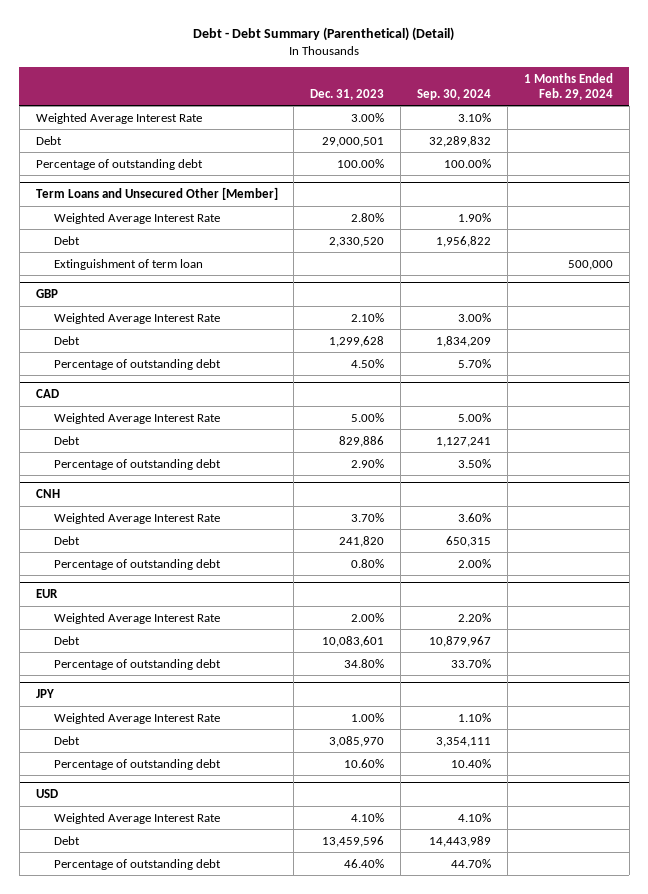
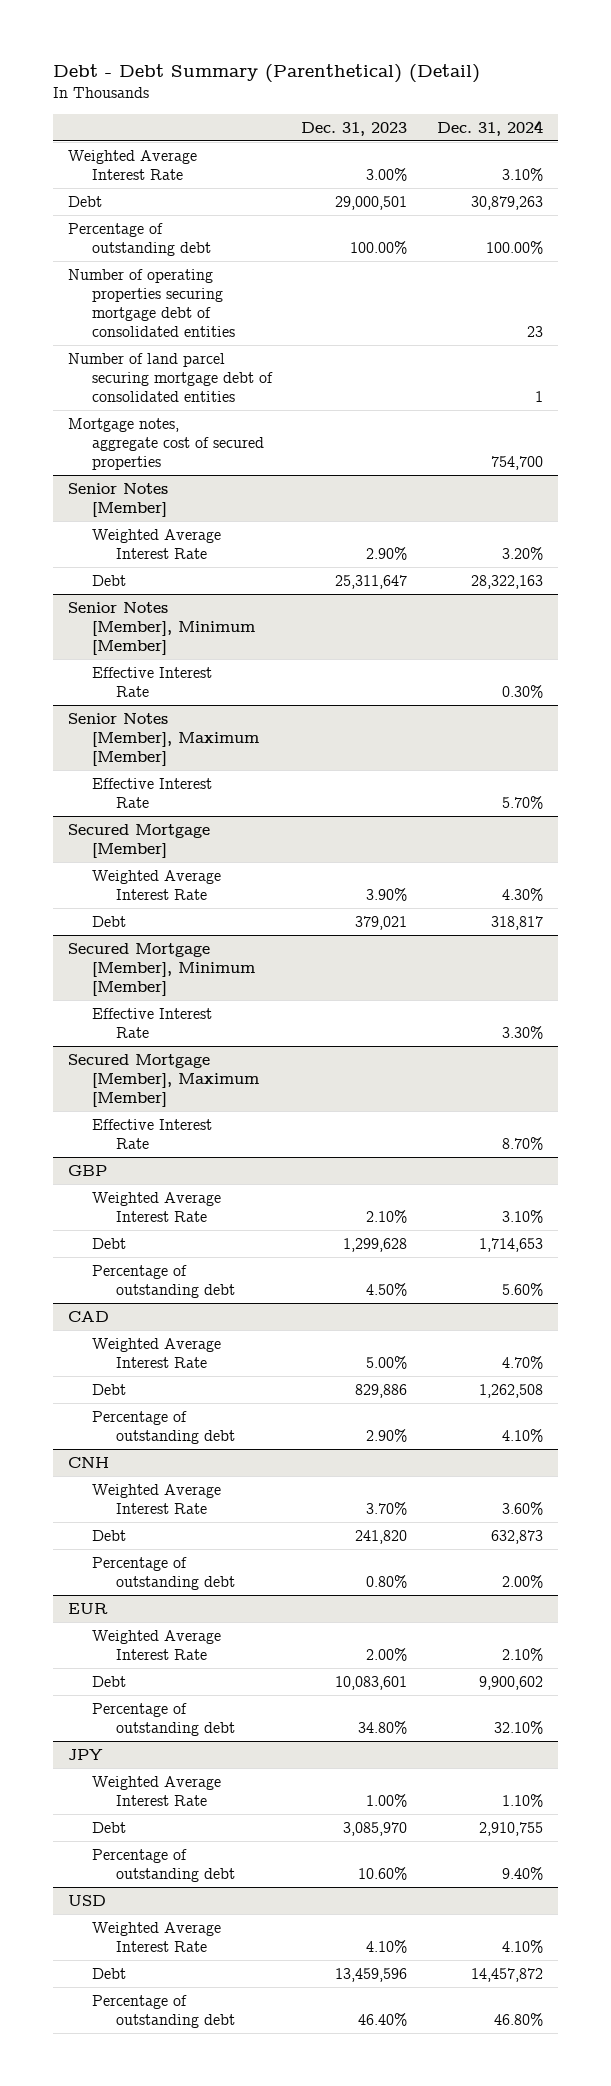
- | Dec. 31, 2023 | Sep. 30, 2024 | 1 Months Ended Feb. 29, 2024
+ | Dec. 31, 2023 | Dec. 31, 2024
- Term Loans and Unsecured Other [Member]
- Weighted Average Interest Rate | 2.80% | 1.90% |
- Debt | 2,330,520 | 1,956,822 |
- Extinguishment of term loan | | | 500,000
+ Number of operating properties securing mortgage debt of consolidated entities | | 23
+ Number of land parcel securing mortgage debt of consolidated entities | | 1
+ Mortgage notes, aggregate cost of secured properties | | 754,700
+ Senior Notes [Member]
+ Weighted Average Interest Rate | 2.90% | 3.20%
+ Debt | 25,311,647 | 28,322,163
+ Senior Notes [Member], Minimum [Member]
+ Effective Interest Rate | | 0.30%
+ Senior Notes [Member], Maximum [Member]
+ Effective Interest Rate | | 5.70%
+ Secured Mortgage [Member]
+ Weighted Average Interest Rate | 3.90% | 4.30%
+ Debt | 379,021 | 318,817
+ Secured Mortgage [Member], Minimum [Member]
+ Effective Interest Rate | | 3.30%
+ Secured Mortgage [Member], Maximum [Member]
+ Effective Interest Rate | | 8.70%

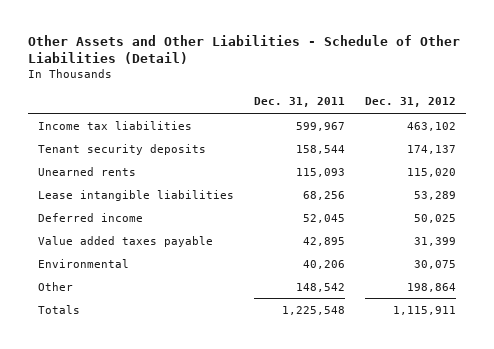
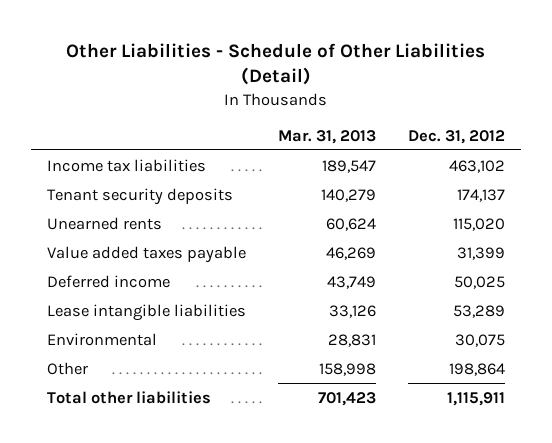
- Other Assets and Other Liabilities - Schedule of Other Liabilities (Detail)
+ Other Liabilities - Schedule of Other Liabilities (Detail)
- | Dec. 31, 2011 | Dec. 31, 2012
+ | Mar. 31, 2013 | Dec. 31, 2012
moved down: Deferred income | 43,749 | 50,025
moved down: Lease intangible liabilities | 33,126 | 53,289
- Totals | 1,225,548 | 1,115,911
+ Total other liabilities | 701,423 | 1,115,911

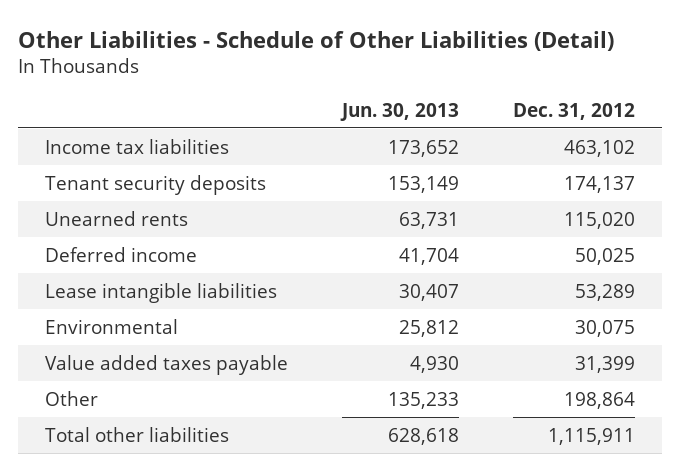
- | Mar. 31, 2013 | Dec. 31, 2012
+ | Jun. 30, 2013 | Dec. 31, 2012
moved down: Value added taxes payable | 4,930 | 31,399

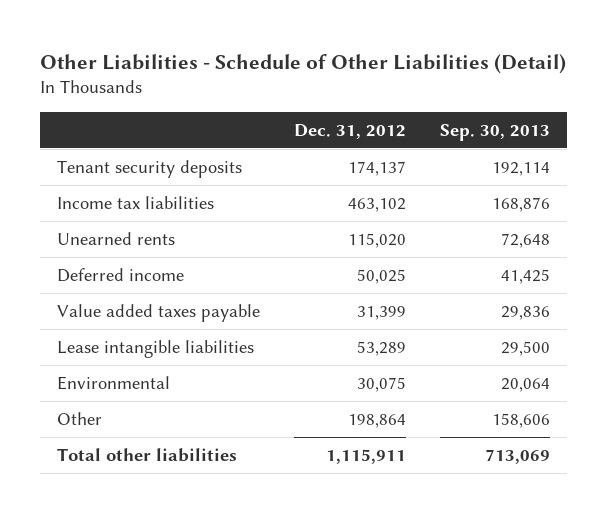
- | Jun. 30, 2013 | Dec. 31, 2012
+ | Dec. 31, 2012 | Sep. 30, 2013
moved down: Income tax liabilities | 463,102 | 168,876
moved up: Value added taxes payable | 31,399 | 29,836

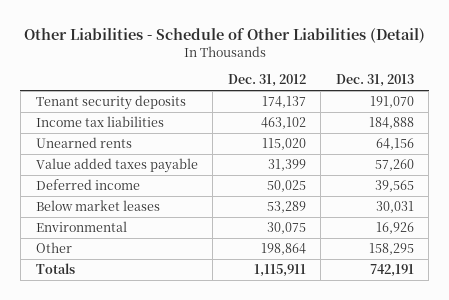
- | Dec. 31, 2012 | Sep. 30, 2013
+ | Dec. 31, 2012 | Dec. 31, 2013
- Lease intangible liabilities | 53,289 | 29,500
moved down: Deferred income | 50,025 | 39,565
+ Below market leases | 53,289 | 30,031
- Total other liabilities | 1,115,911 | 713,069
+ Totals | 1,115,911 | 742,191

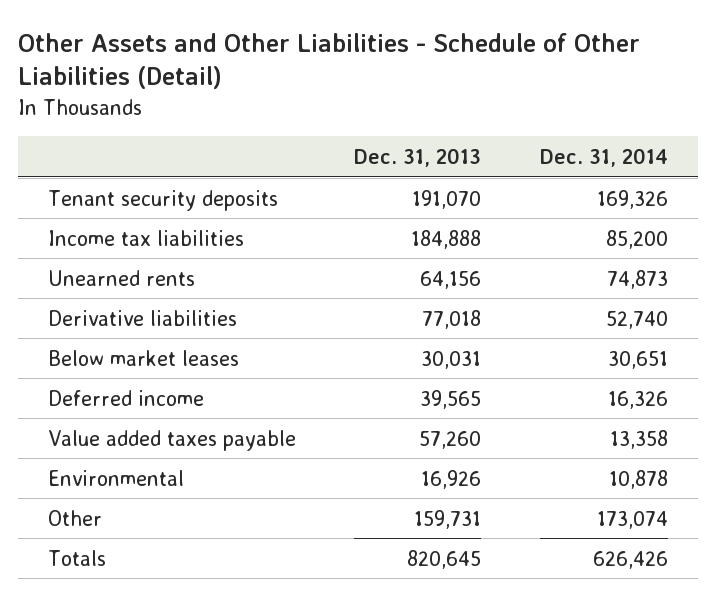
- Other Liabilities - Schedule of Other Liabilities (Detail)
+ Other Assets and Other Liabilities - Schedule of Other Liabilities (Detail)
- | Dec. 31, 2012 | Dec. 31, 2013
+ | Dec. 31, 2013 | Dec. 31, 2014
+ Derivative liabilities | 77,018 | 52,740
moved down: Deferred income | 39,565 | 16,326
moved down: Value added taxes payable | 57,260 | 13,358
- Other | 198,864 | 158,295
- Totals | 1,115,911 | 742,191
+ Other | 159,731 | 173,074
+ Totals | 820,645 | 626,426

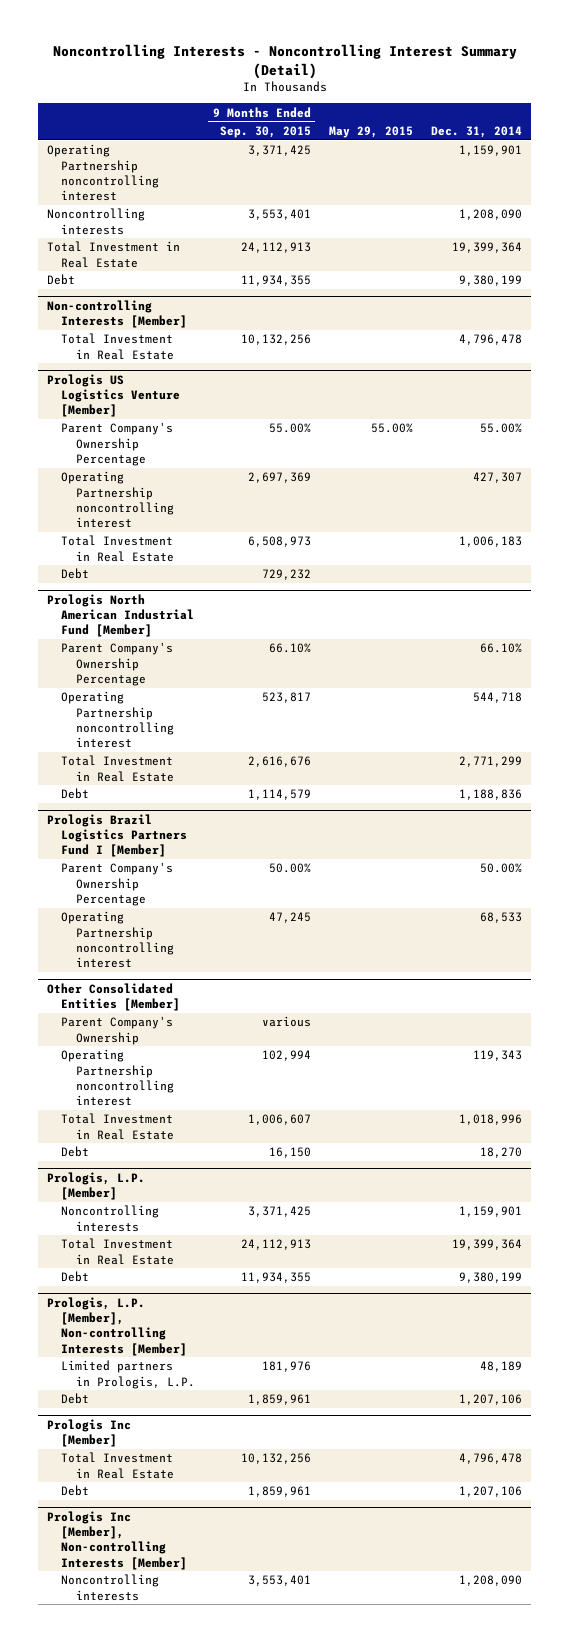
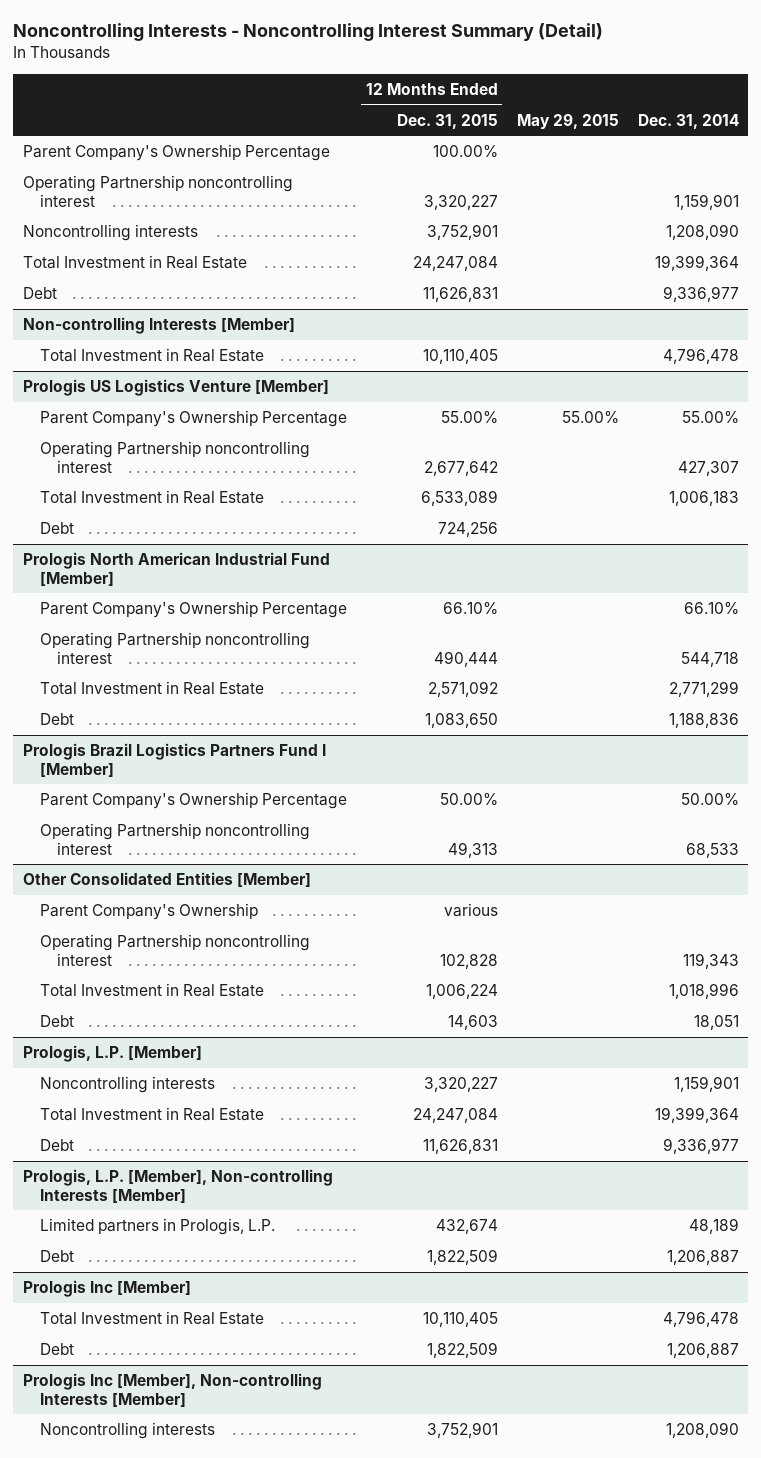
- | 9 Months Ended Sep. 30, 2015 | May 29, 2015 | Dec. 31, 2014
+ | 12 Months Ended Dec. 31, 2015 | May 29, 2015 | Dec. 31, 2014
+ Parent Company's Ownership Percentage | 100.00% | |
- Debt | 11,934,355 | | 9,380,199
+ Debt | 11,626,831 | | 9,336,977
@ Other Consolidated Entities [Member]
- Debt | 16,150 | | 18,270
+ Debt | 14,603 | | 18,051
@ Prologis, L.P. [Member]
- Debt | 11,934,355 | | 9,380,199
+ Debt | 11,626,831 | | 9,336,977
@ Prologis, L.P. [Member], Non-controlling Interests [Member]
- Debt | 1,859,961 | | 1,207,106
+ Debt | 1,822,509 | | 1,206,887
@ Prologis Inc [Member]
- Debt | 1,859,961 | | 1,207,106
+ Debt | 1,822,509 | | 1,206,887

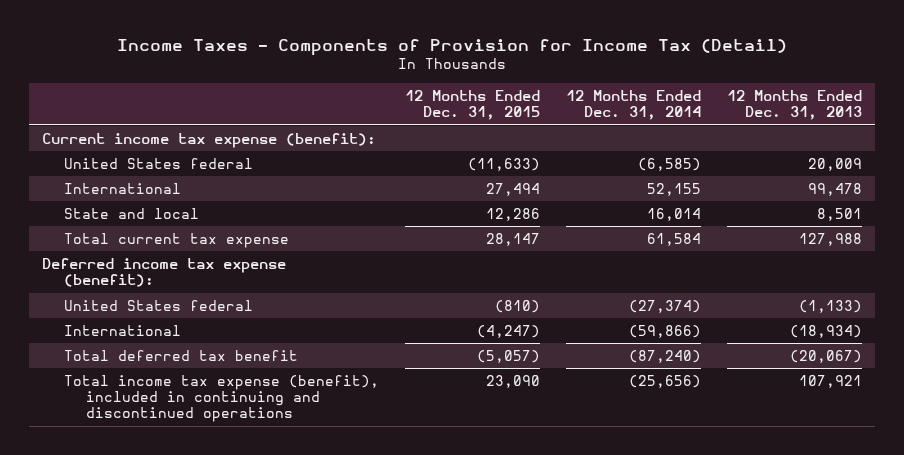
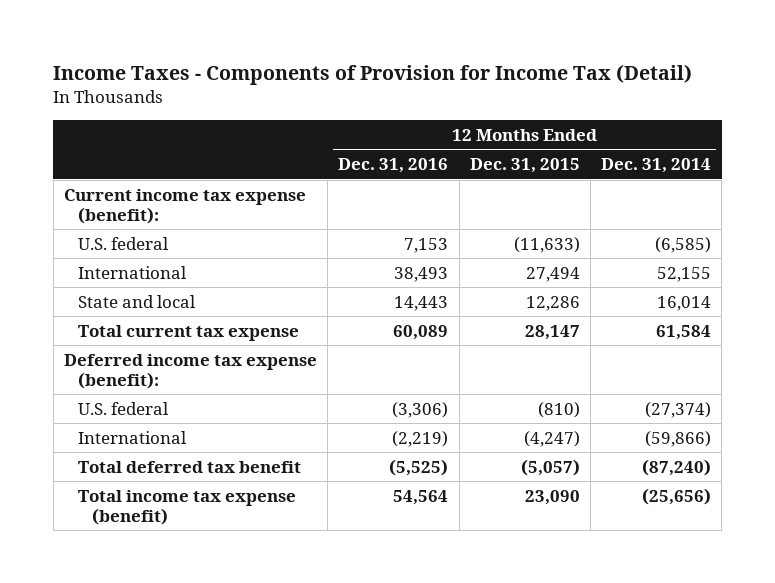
- | 12 Months Ended Dec. 31, 2015 | 12 Months Ended Dec. 31, 2014 | 12 Months Ended Dec. 31, 2013
+ | 12 Months Ended Dec. 31, 2016 | 12 Months Ended Dec. 31, 2015 | 12 Months Ended Dec. 31, 2014
- United States federal | (11,633) | (6,585) | 20,009
+ U.S. federal | 7,153 | (11,633) | (6,585)
- United States federal | (810) | (27,374) | (1,133)
+ U.S. federal | (3,306) | (810) | (27,374)
- Total income tax expense (benefit), included in continuing and discontinued operations | 23,090 | (25,656) | 107,921
+ Total income tax expense (benefit) | 54,564 | 23,090 | (25,656)

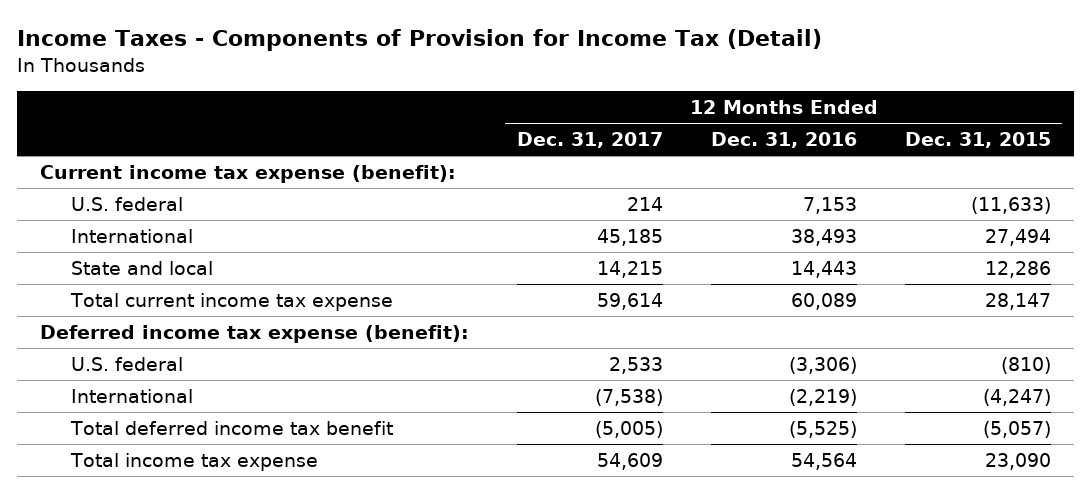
- | 12 Months Ended Dec. 31, 2016 | 12 Months Ended Dec. 31, 2015 | 12 Months Ended Dec. 31, 2014
+ | 12 Months Ended Dec. 31, 2017 | 12 Months Ended Dec. 31, 2016 | 12 Months Ended Dec. 31, 2015
- Total current tax expense | 60,089 | 28,147 | 61,584
+ Total current income tax expense | 59,614 | 60,089 | 28,147
- Total deferred tax benefit | (5,525) | (5,057) | (87,240)
- Total income tax expense (benefit) | 54,564 | 23,090 | (25,656)
+ Total deferred income tax benefit | (5,005) | (5,525) | (5,057)
+ Total income tax expense | 54,609 | 54,564 | 23,090

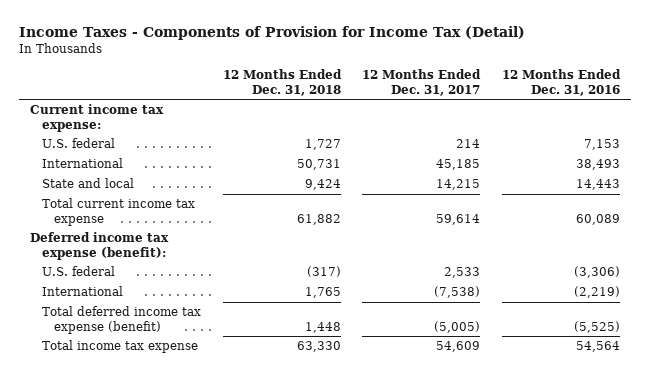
- | 12 Months Ended Dec. 31, 2017 | 12 Months Ended Dec. 31, 2016 | 12 Months Ended Dec. 31, 2015
+ | 12 Months Ended Dec. 31, 2018 | 12 Months Ended Dec. 31, 2017 | 12 Months Ended Dec. 31, 2016
- Current income tax expense (benefit):
+ Current income tax expense:
- Total deferred income tax benefit | (5,005) | (5,525) | (5,057)
+ Total deferred income tax expense (benefit) | 1,448 | (5,005) | (5,525)

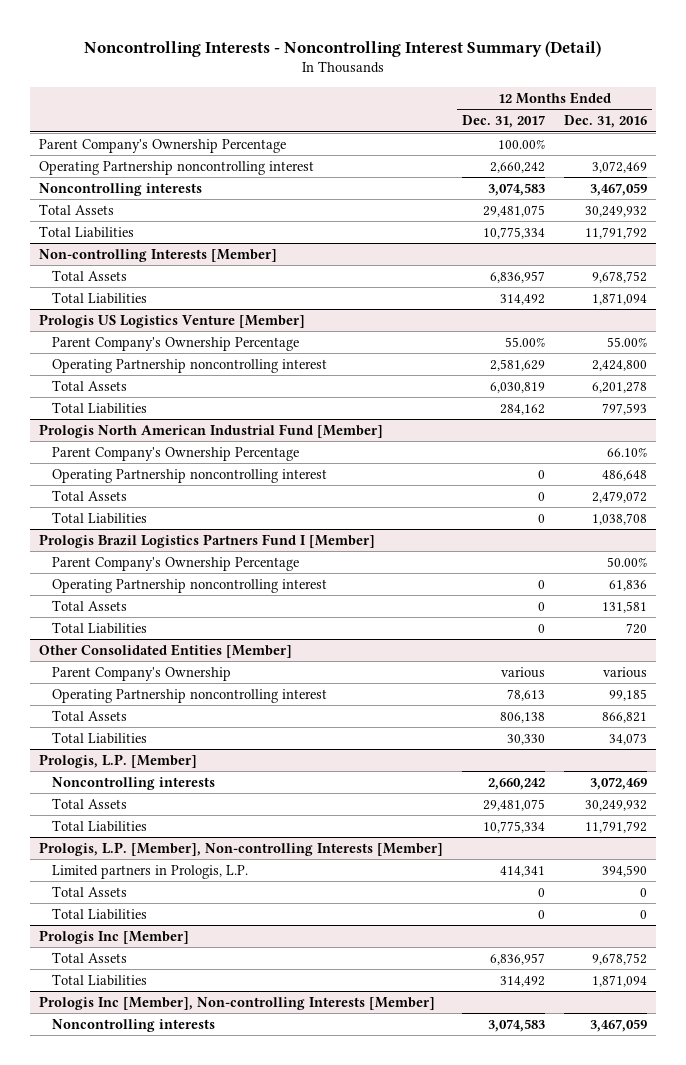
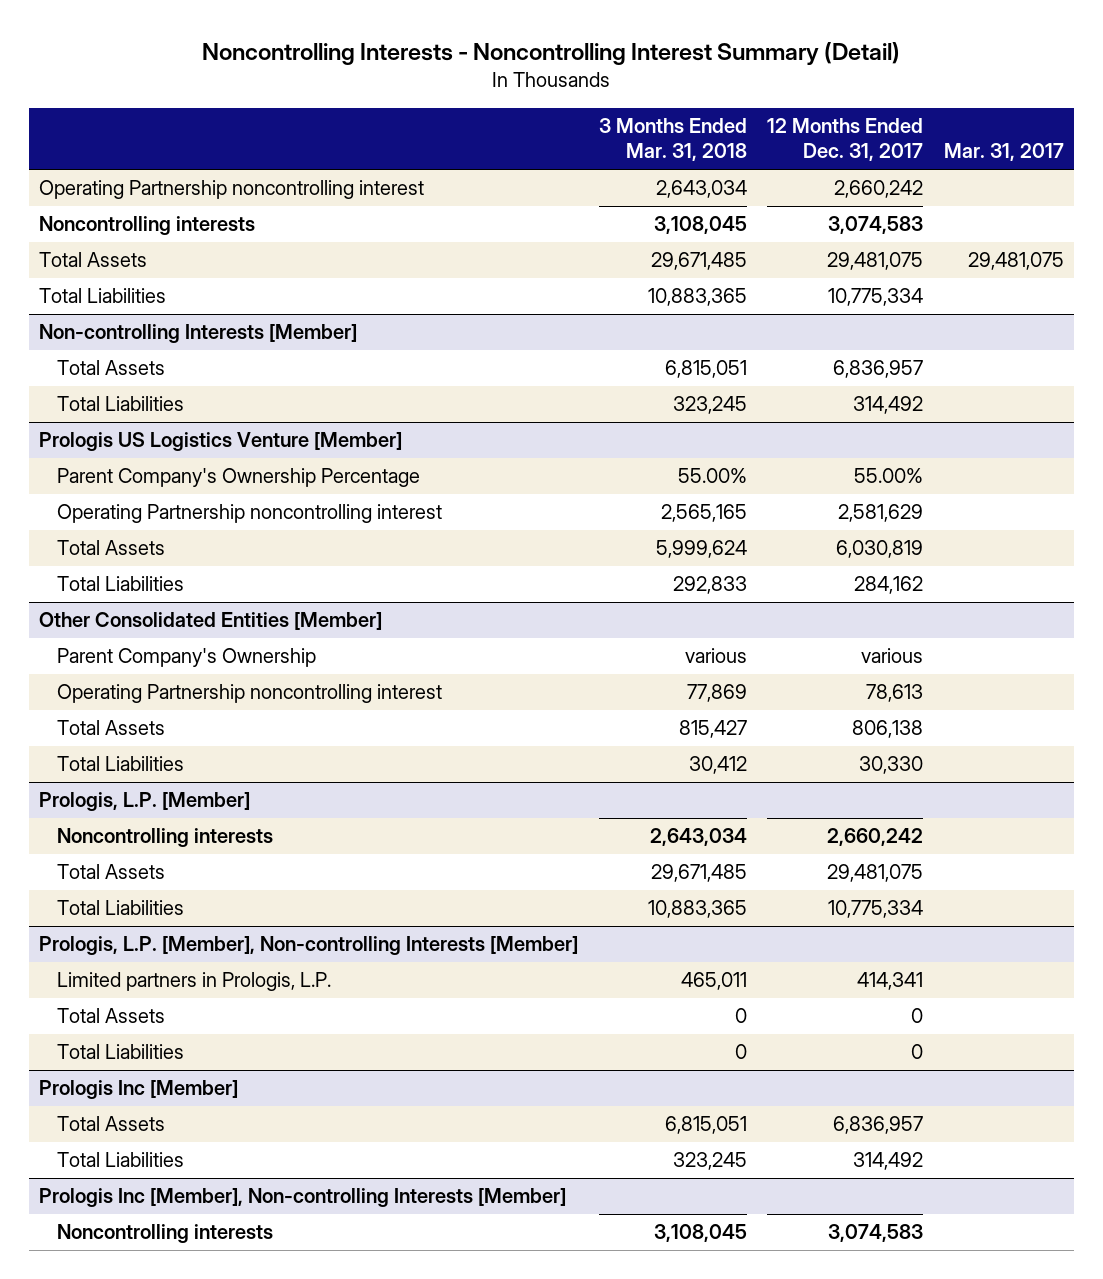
- | 12 Months Ended Dec. 31, 2017 | 12 Months Ended Dec. 31, 2016
+ | 3 Months Ended Mar. 31, 2018 | 12 Months Ended Dec. 31, 2017 | Mar. 31, 2017
- Parent Company's Ownership Percentage | 100.00% |
- Prologis North American Industrial Fund [Member]
- Parent Company's Ownership Percentage | | 66.10%
- Operating Partnership noncontrolling interest | 0 | 486,648
- Total Assets | 0 | 2,479,072
- Total Liabilities | 0 | 1,038,708
- Prologis Brazil Logistics Partners Fund I [Member]
- Parent Company's Ownership Percentage | | 50.00%
- Operating Partnership noncontrolling interest | 0 | 61,836
- Total Assets | 0 | 131,581
- Total Liabilities | 0 | 720

